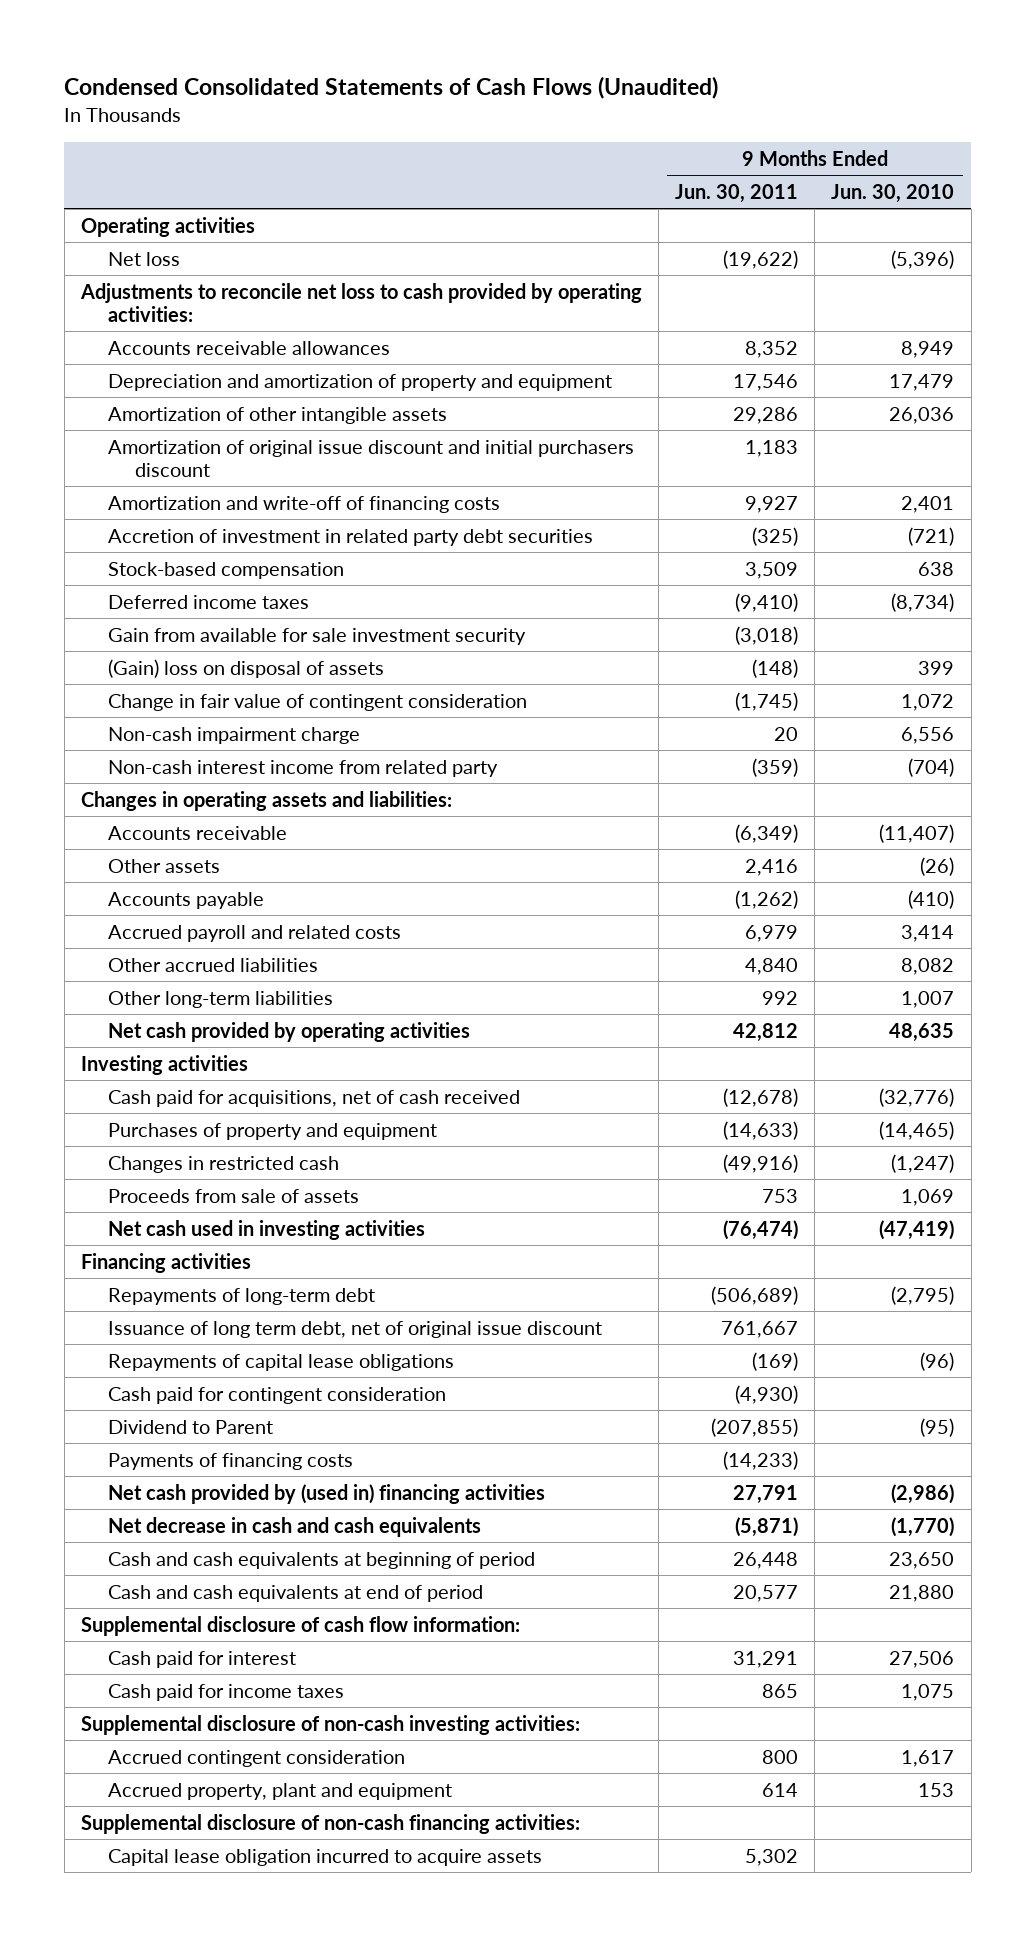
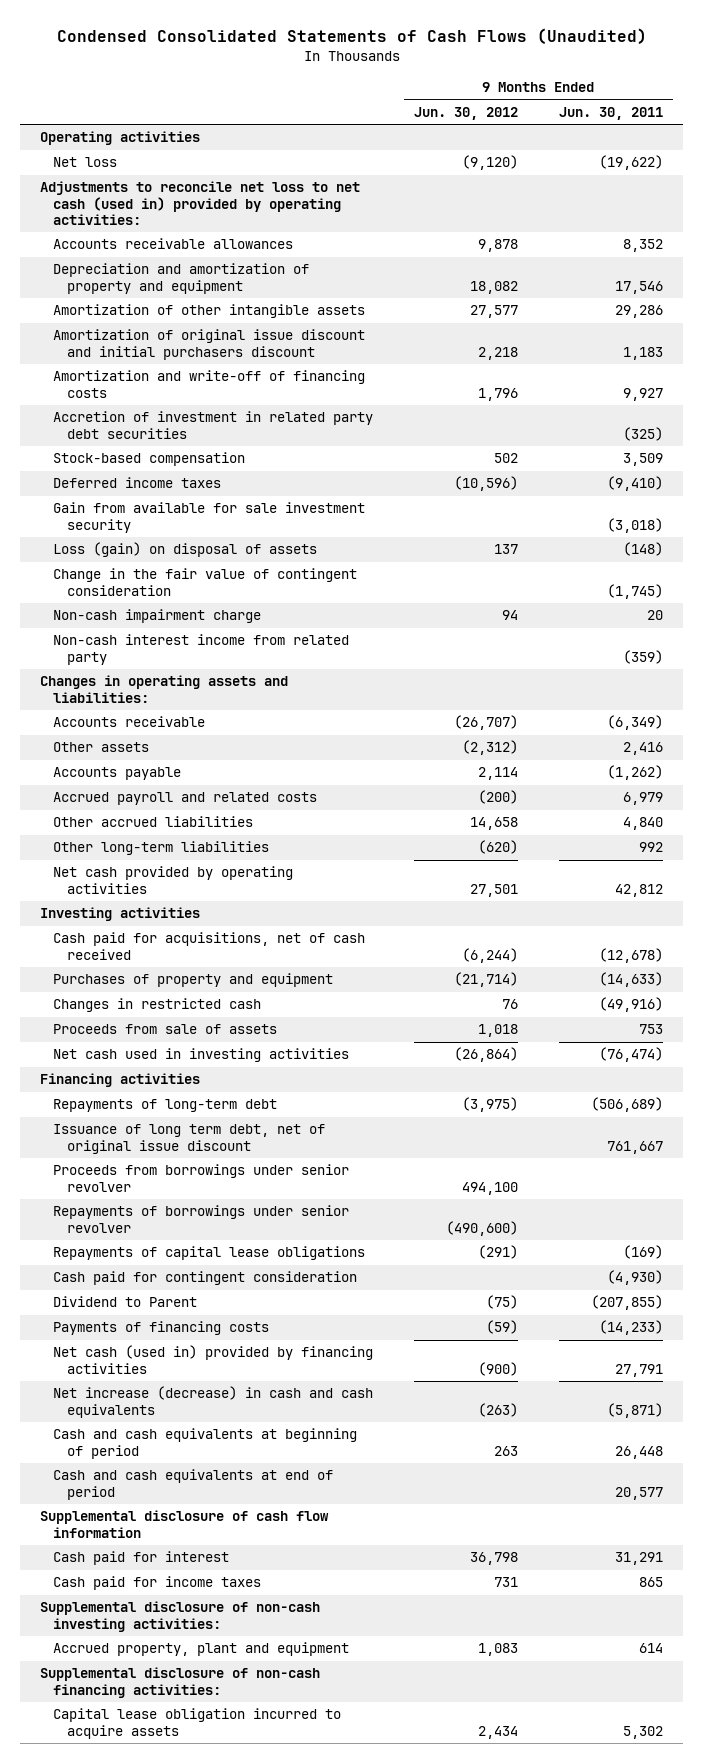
- | 9 Months Ended Jun. 30, 2011 | 9 Months Ended Jun. 30, 2010
+ | 9 Months Ended Jun. 30, 2012 | 9 Months Ended Jun. 30, 2011
- Adjustments to reconcile net loss to cash provided by operating activities:
+ Adjustments to reconcile net loss to net cash (used in) provided by operating activities:
- (Gain) loss on disposal of assets | (148) | 399
- Change in fair value of contingent consideration | (1,745) | 1,072
+ Loss (gain) on disposal of assets | 137 | (148)
+ Change in the fair value of contingent consideration | | (1,745)
+ Proceeds from borrowings under senior revolver | 494,100 |
+ Repayments of borrowings under senior revolver | (490,600) |
- Net cash provided by (used in) financing activities | 27,791 | (2,986)
- Net decrease in cash and cash equivalents | (5,871) | (1,770)
+ Net cash (used in) provided by financing activities | (900) | 27,791
+ Net increase (decrease) in cash and cash equivalents | (263) | (5,871)
- Supplemental disclosure of cash flow information:
+ Supplemental disclosure of cash flow information
- Accrued contingent consideration | 800 | 1,617

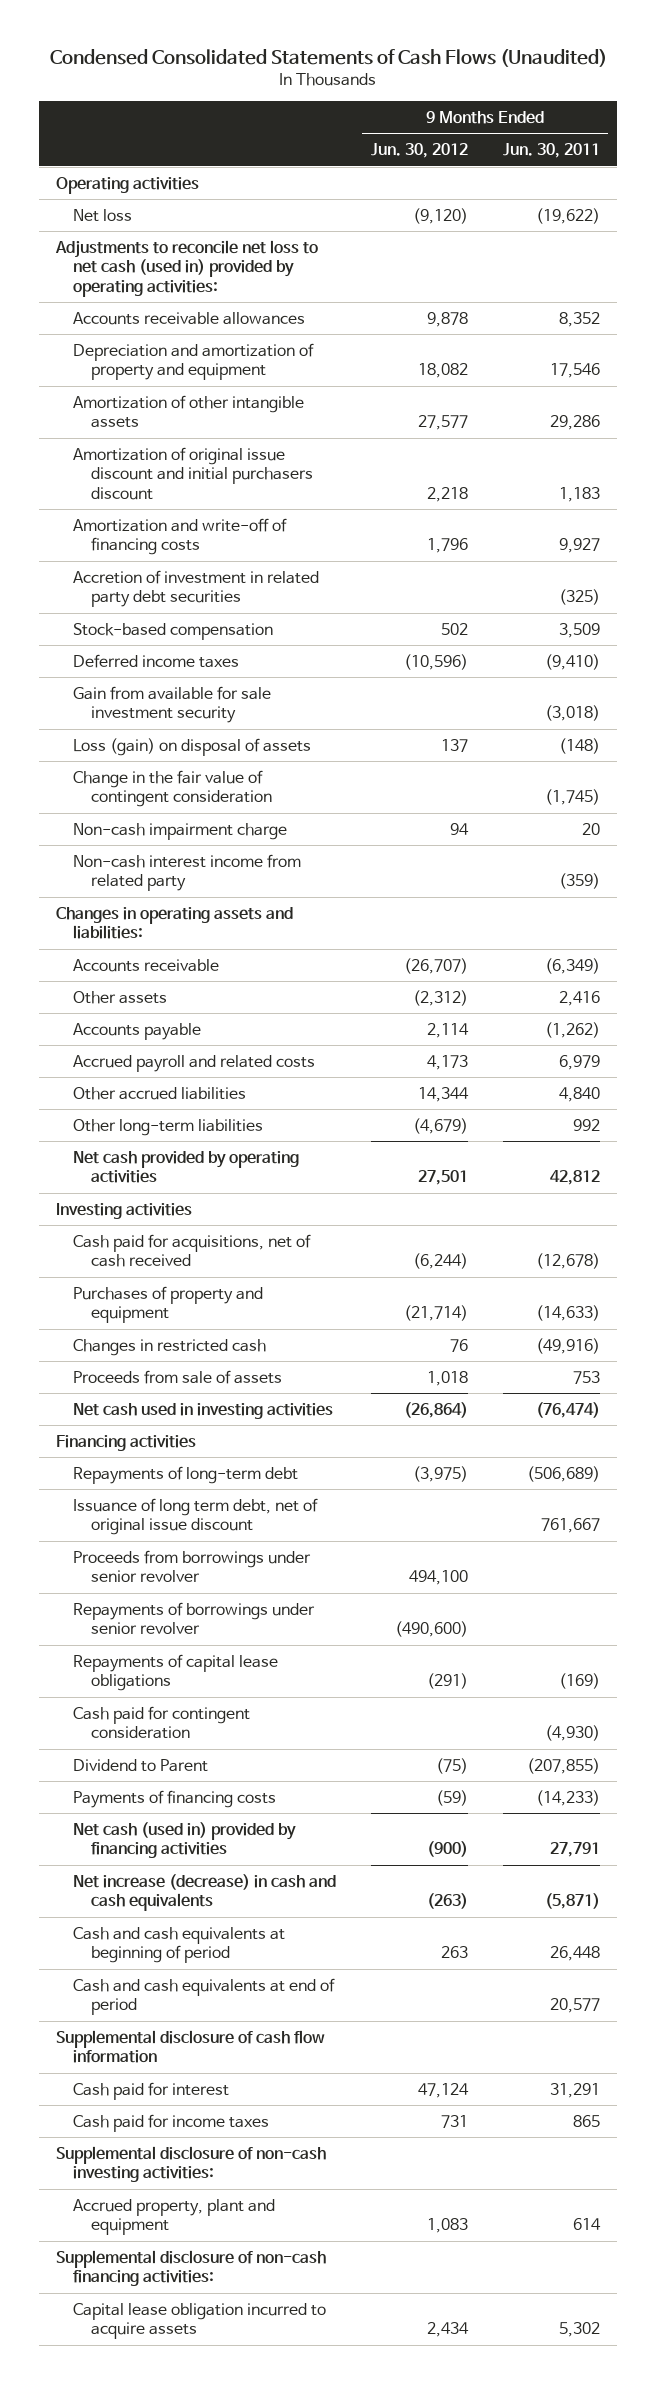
- Accrued payroll and related costs | (200) | 6,979
- Other accrued liabilities | 14,658 | 4,840
- Other long-term liabilities | (620) | 992
+ Accrued payroll and related costs | 4,173 | 6,979
+ Other accrued liabilities | 14,344 | 4,840
+ Other long-term liabilities | (4,679) | 992
- Cash paid for interest | 36,798 | 31,291
+ Cash paid for interest | 47,124 | 31,291

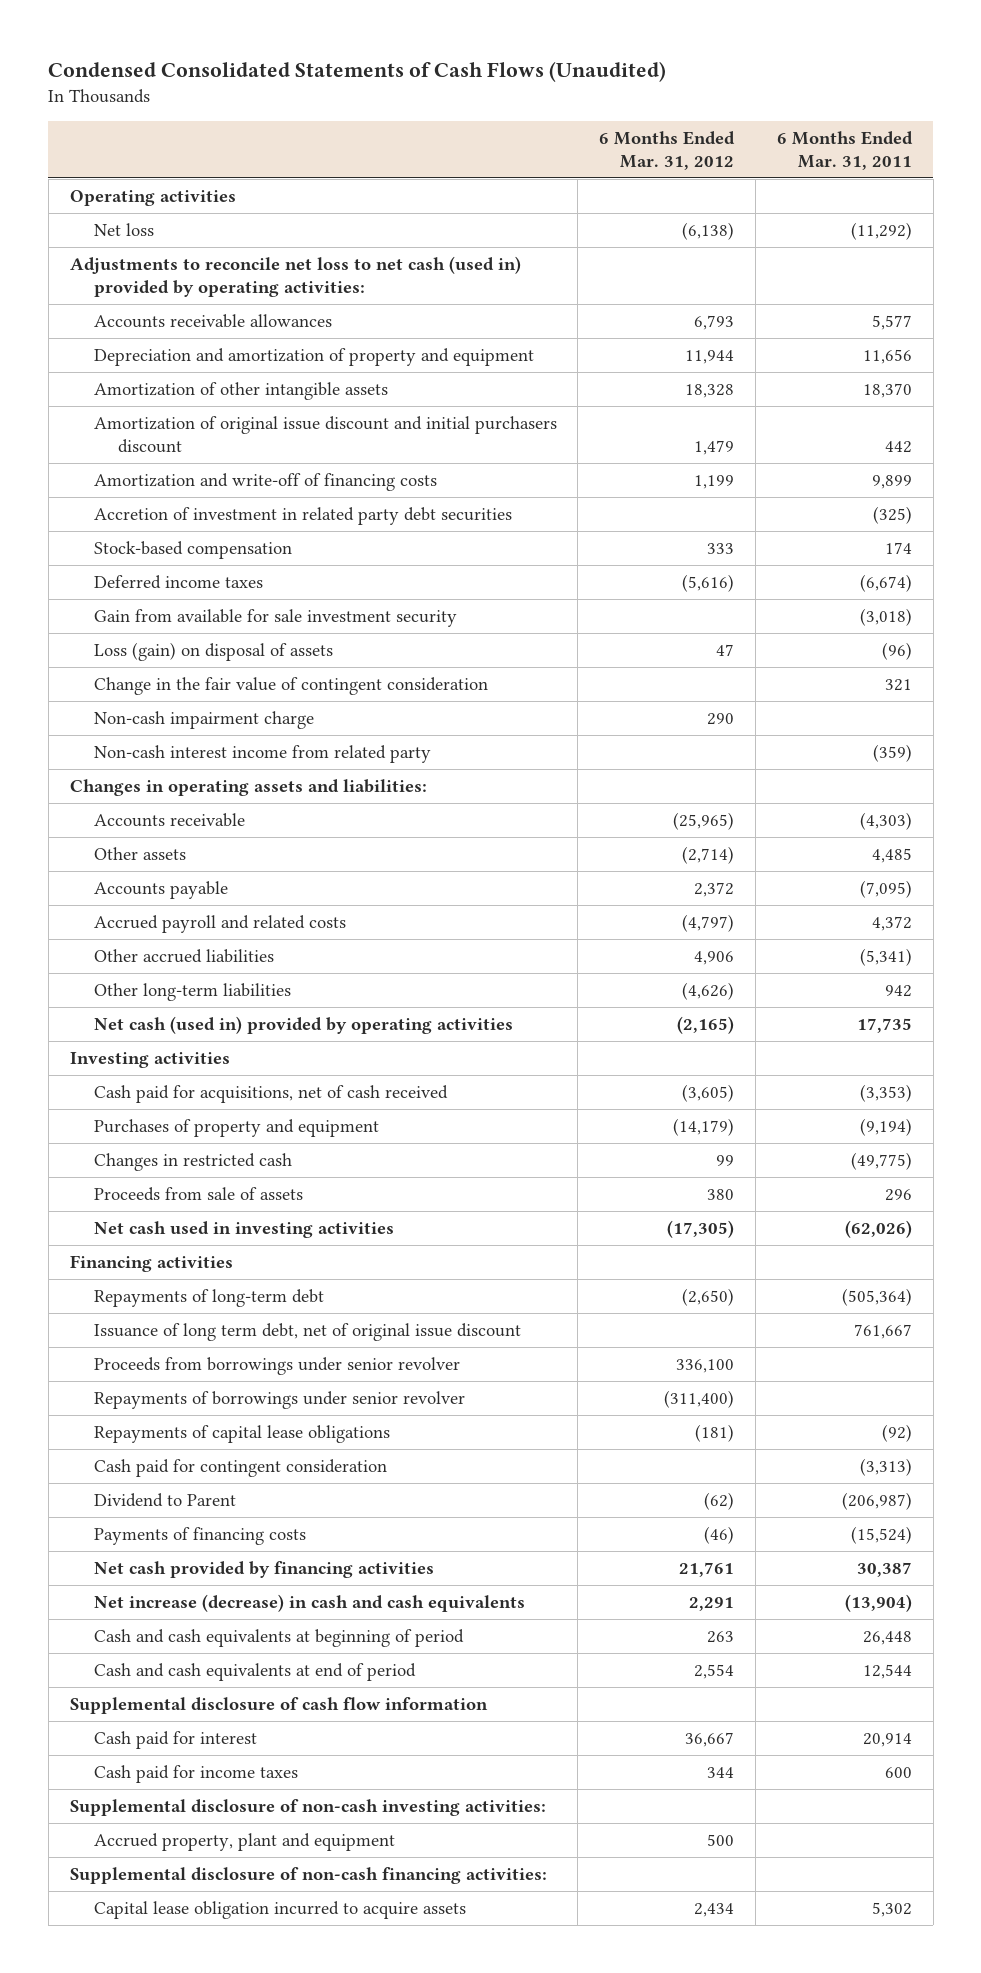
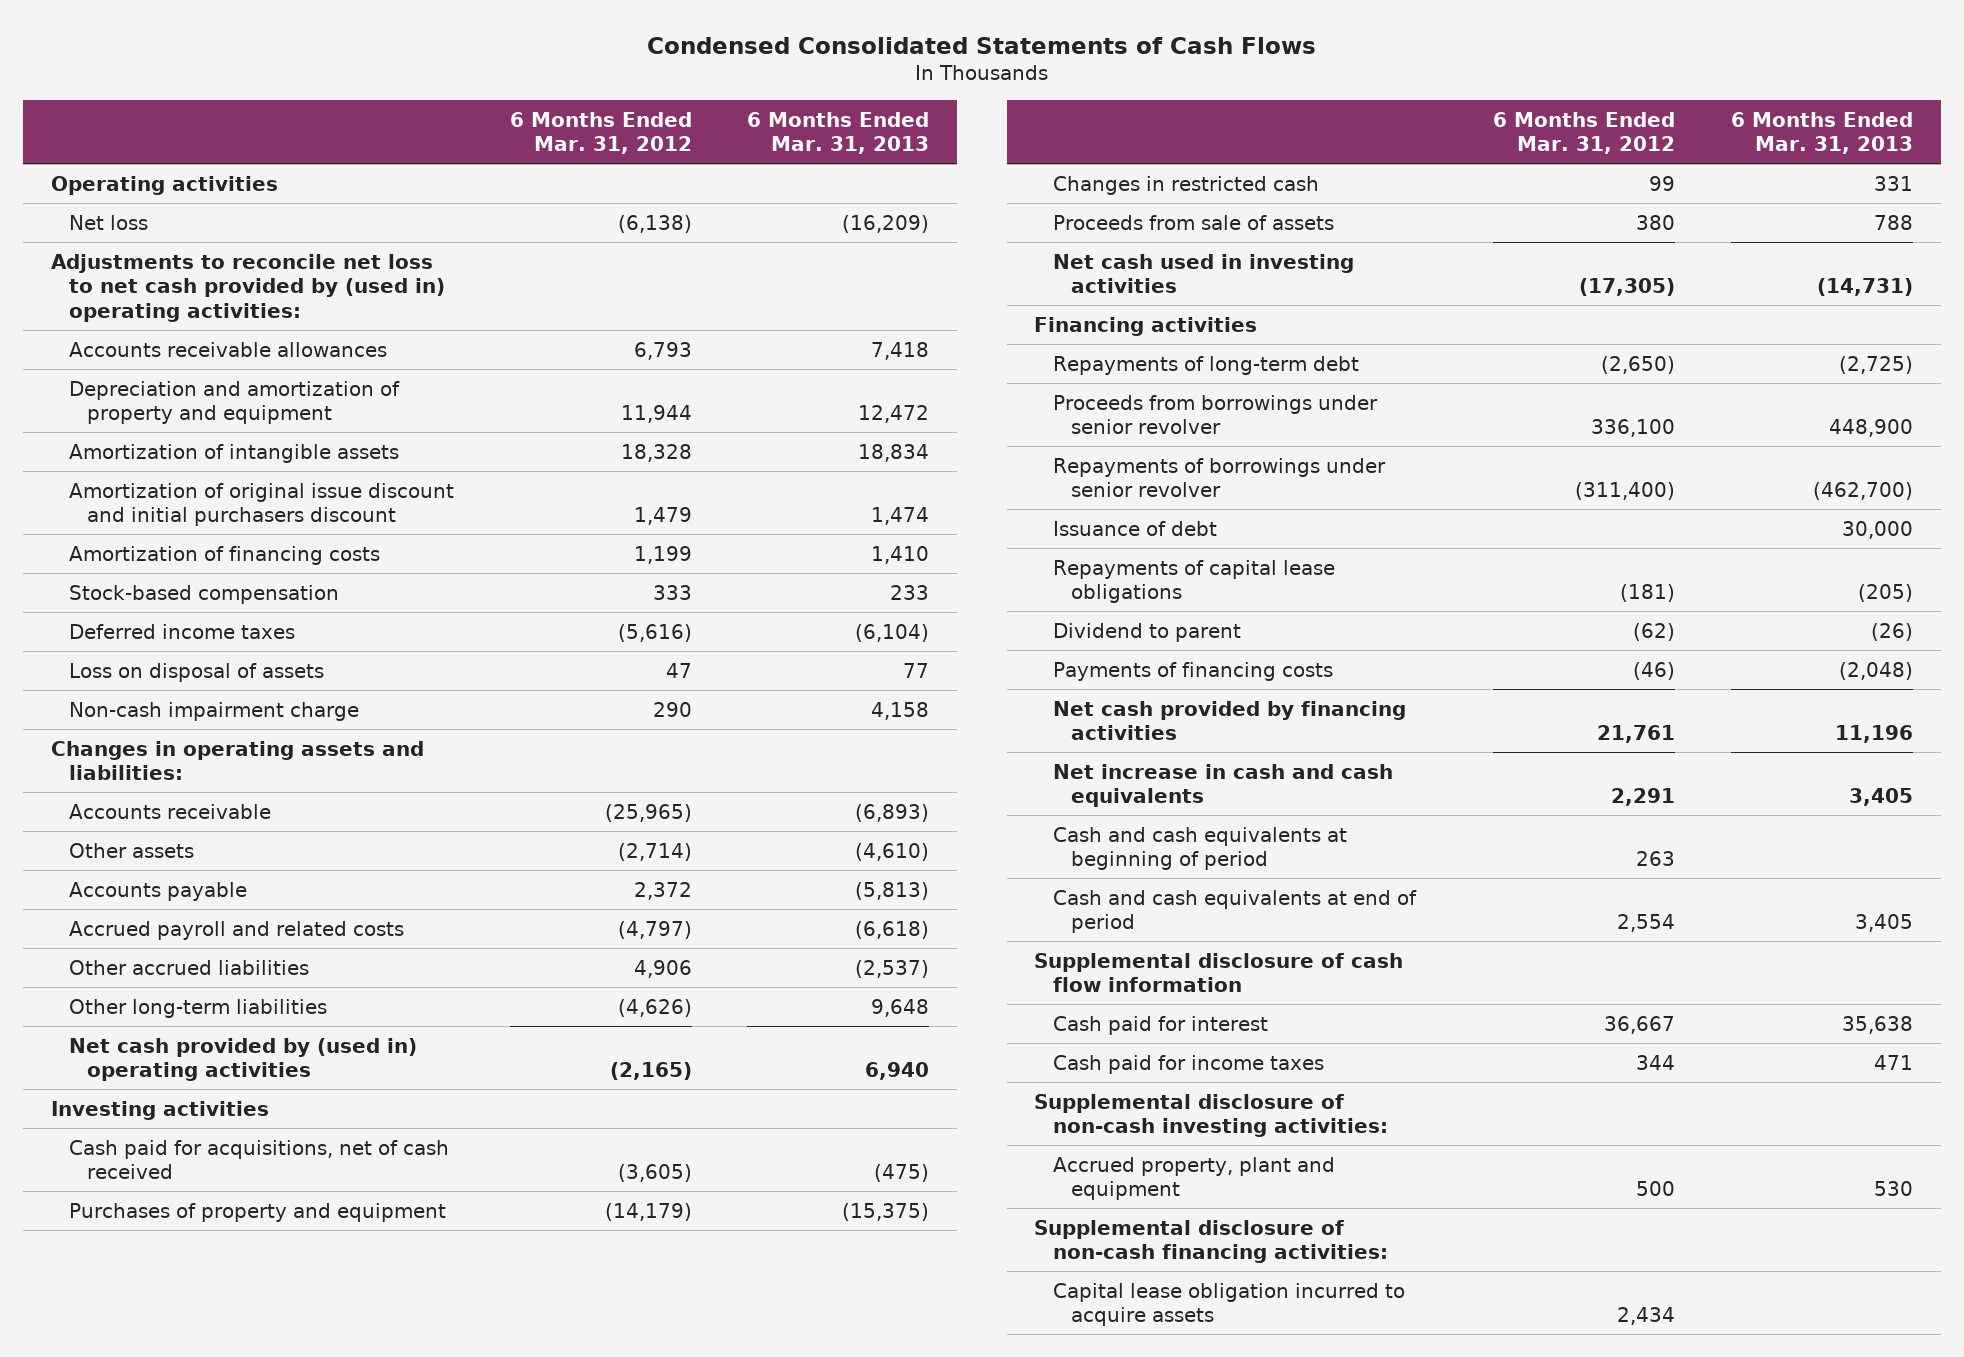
- Condensed Consolidated Statements of Cash Flows (Unaudited)
+ Condensed Consolidated Statements of Cash Flows
- | 6 Months Ended Mar. 31, 2012 | 6 Months Ended Mar. 31, 2011
+ | 6 Months Ended Mar. 31, 2012 | 6 Months Ended Mar. 31, 2013
- Adjustments to reconcile net loss to net cash (used in) provided by operating activities:
+ Adjustments to reconcile net loss to net cash provided by (used in) operating activities:
- Amortization of other intangible assets | 18,328 | 18,370
+ Amortization of intangible assets | 18,328 | 18,834
- Amortization and write-off of financing costs | 1,199 | 9,899
- Accretion of investment in related party debt securities | | (325)
+ Amortization of financing costs | 1,199 | 1,410
- Gain from available for sale investment security | | (3,018)
- Loss (gain) on disposal of assets | 47 | (96)
- Change in the fair value of contingent consideration | | 321
+ Loss on disposal of assets | 47 | 77
- Non-cash interest income from related party | | (359)
- Net cash (used in) provided by operating activities | (2,165) | 17,735
+ Net cash provided by (used in) operating activities | (2,165) | 6,940
- Issuance of long term debt, net of original issue discount | | 761,667
+ Issuance of debt | | 30,000
- Cash paid for contingent consideration | | (3,313)
- Dividend to Parent | (62) | (206,987)
+ Dividend to parent | (62) | (26)
- Net increase (decrease) in cash and cash equivalents | 2,291 | (13,904)
+ Net increase in cash and cash equivalents | 2,291 | 3,405

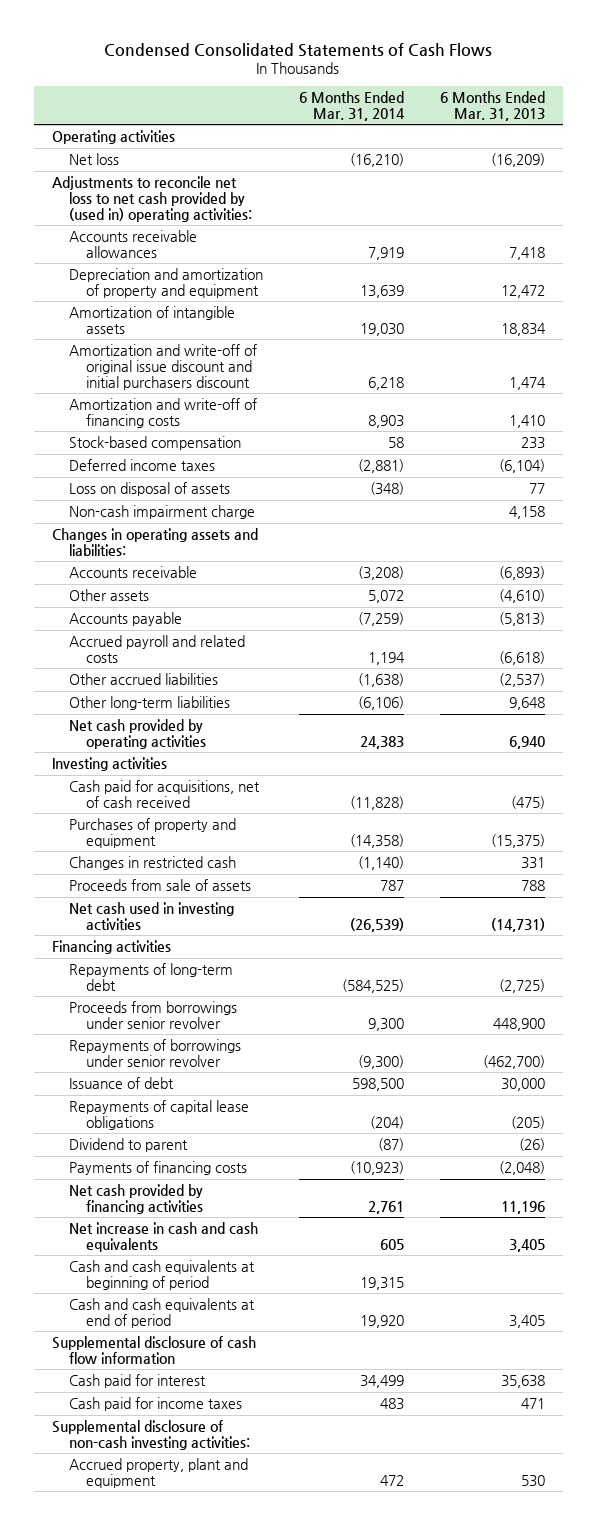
- | 6 Months Ended Mar. 31, 2012 | 6 Months Ended Mar. 31, 2013
+ | 6 Months Ended Mar. 31, 2014 | 6 Months Ended Mar. 31, 2013
- Amortization of original issue discount and initial purchasers discount | 1,479 | 1,474
- Amortization of financing costs | 1,199 | 1,410
+ Amortization and write-off of original issue discount and initial purchasers discount | 6,218 | 1,474
+ Amortization and write-off of financing costs | 8,903 | 1,410
- Net cash provided by (used in) operating activities | (2,165) | 6,940
+ Net cash provided by operating activities | 24,383 | 6,940
- Supplemental disclosure of non-cash financing activities:
- Capital lease obligation incurred to acquire assets | 2,434 |

